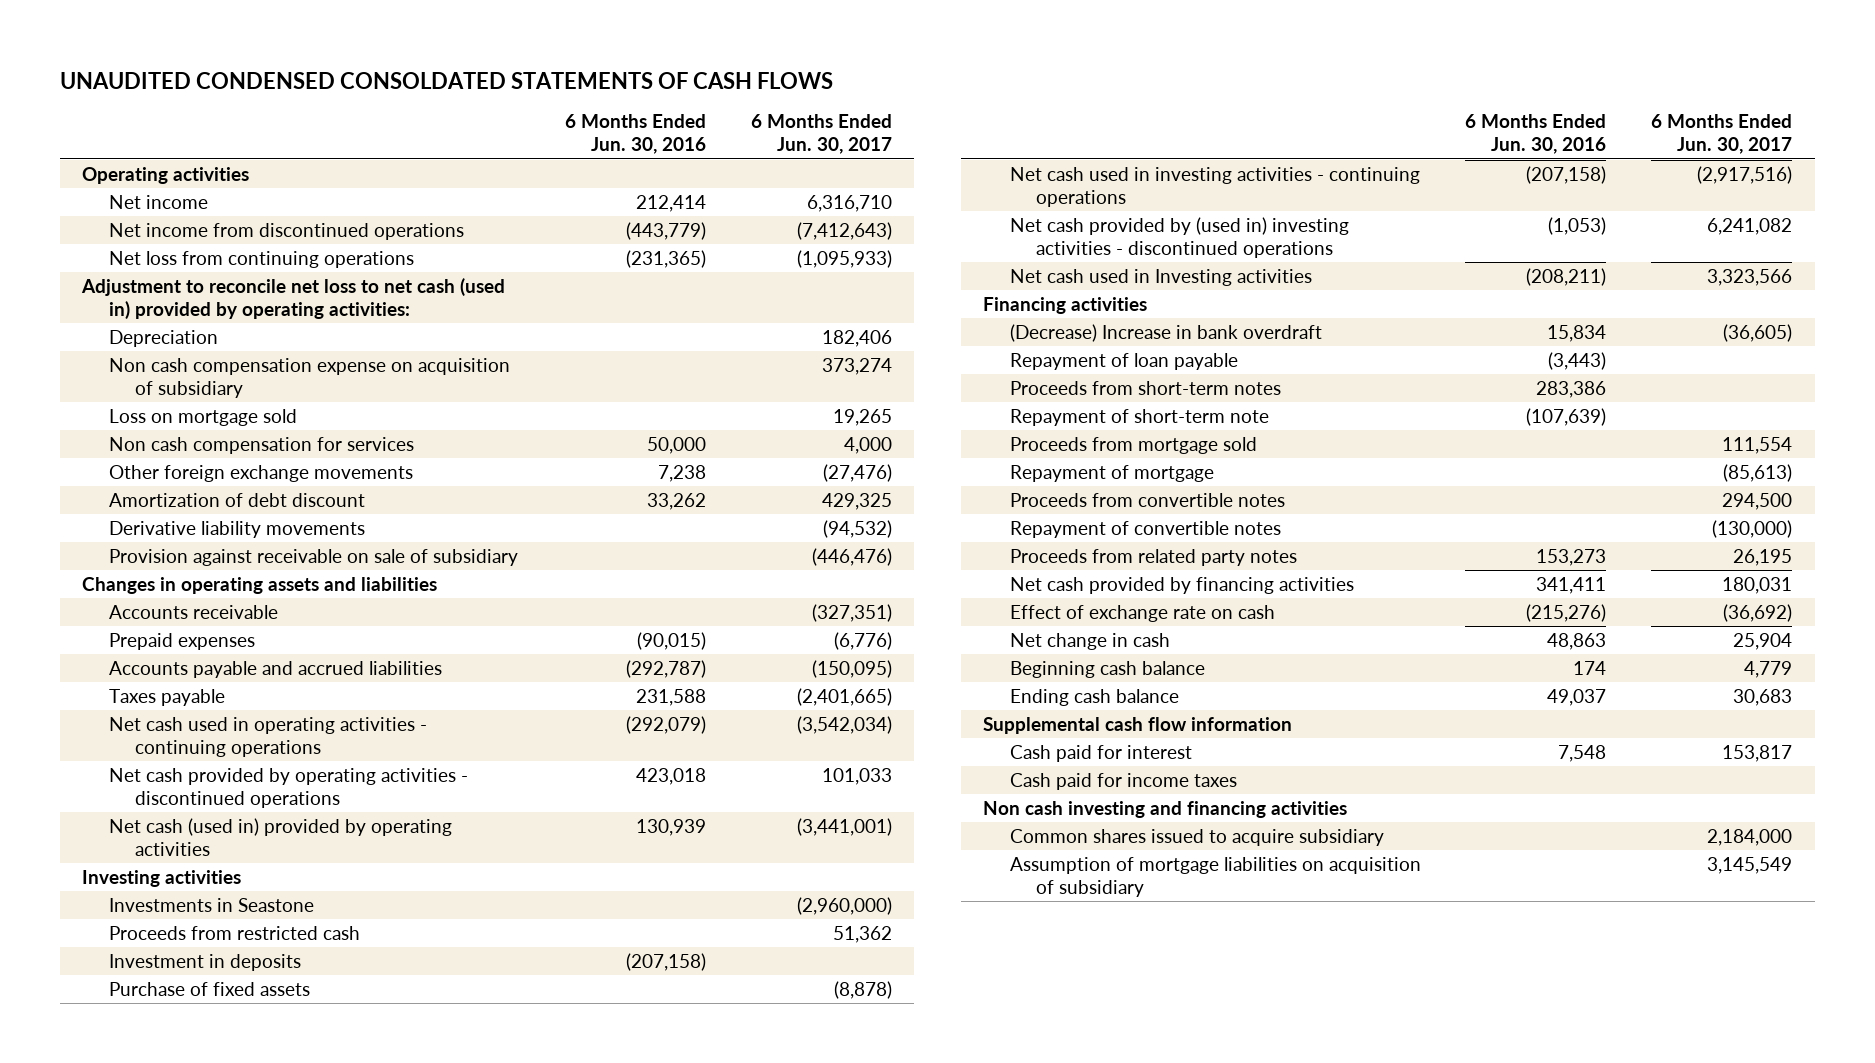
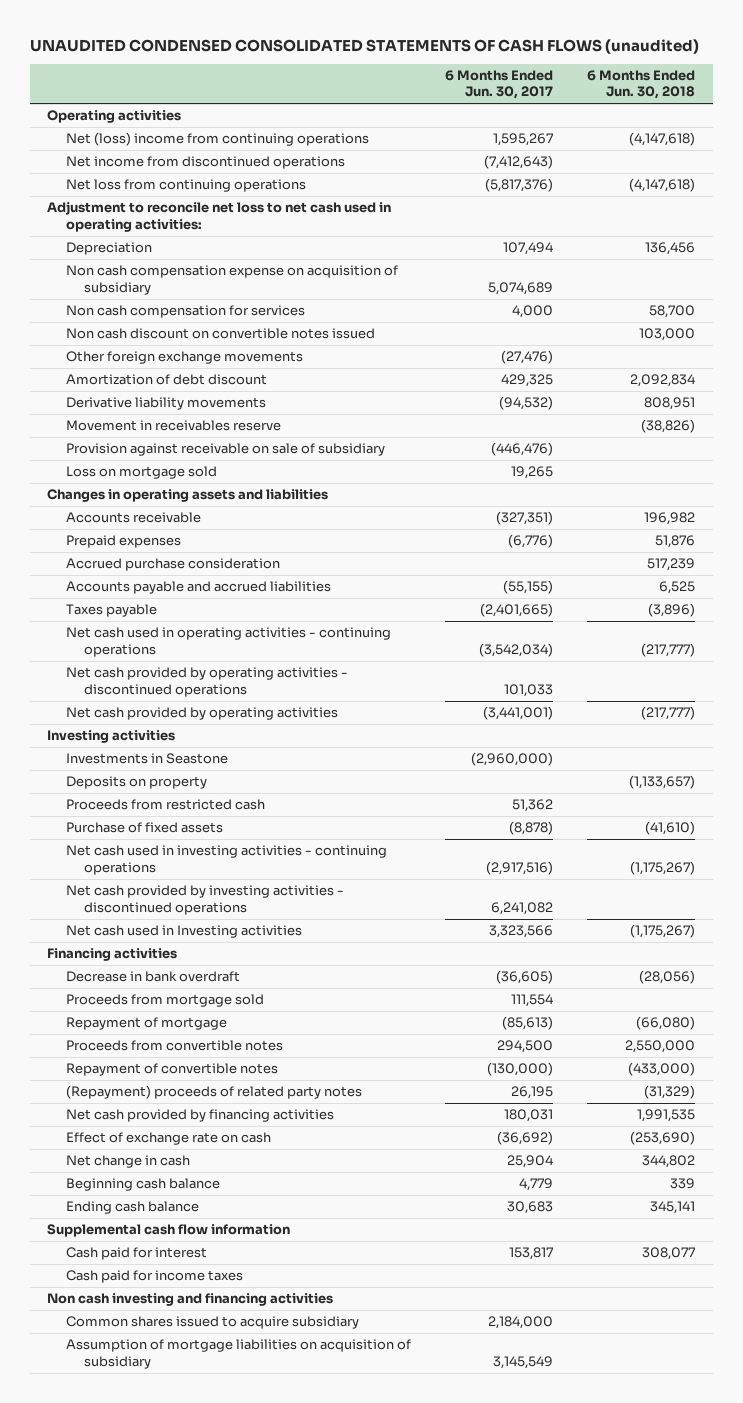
- UNAUDITED CONDENSED CONSOLDATED STATEMENTS OF CASH FLOWS
+ UNAUDITED CONDENSED CONSOLIDATED STATEMENTS OF CASH FLOWS (unaudited)
- | 6 Months Ended Jun. 30, 2016 | 6 Months Ended Jun. 30, 2017
+ | 6 Months Ended Jun. 30, 2017 | 6 Months Ended Jun. 30, 2018
- Net income | 212,414 | 6,316,710
+ Net (loss) income from continuing operations | 1,595,267 | (4,147,618)
- Net loss from continuing operations | (231,365) | (1,095,933)
- Adjustment to reconcile net loss to net cash (used in) provided by operating activities:
- Depreciation | | 182,406
- Non cash compensation expense on acquisition of subsidiary | | 373,274
+ Net loss from continuing operations | (5,817,376) | (4,147,618)
+ Adjustment to reconcile net loss to net cash used in operating activities:
+ Depreciation | 107,494 | 136,456
+ Non cash compensation expense on acquisition of subsidiary | 5,074,689 |
+ Non cash discount on convertible notes issued | | 103,000
+ Movement in receivables reserve | | (38,826)
moved down: Loss on mortgage sold | 19,265 |
- Accounts payable and accrued liabilities | (292,787) | (150,095)
+ Accrued purchase consideration | | 517,239
+ Accounts payable and accrued liabilities | (55,155) | 6,525
- Net cash (used in) provided by operating activities | 130,939 | (3,441,001)
+ Net cash provided by operating activities | (3,441,001) | (217,777)
+ Deposits on property | | (1,133,657)
- Investment in deposits | (207,158) |
- Net cash provided by (used in) investing activities - discontinued operations | (1,053) | 6,241,082
+ Net cash provided by investing activities - discontinued operations | 6,241,082 |
- (Decrease) Increase in bank overdraft | 15,834 | (36,605)
- Repayment of loan payable | (3,443) |
- Proceeds from short-term notes | 283,386 |
- Repayment of short-term note | (107,639) |
+ Decrease in bank overdraft | (36,605) | (28,056)
- Proceeds from related party notes | 153,273 | 26,195
+ (Repayment) proceeds of related party notes | 26,195 | (31,329)

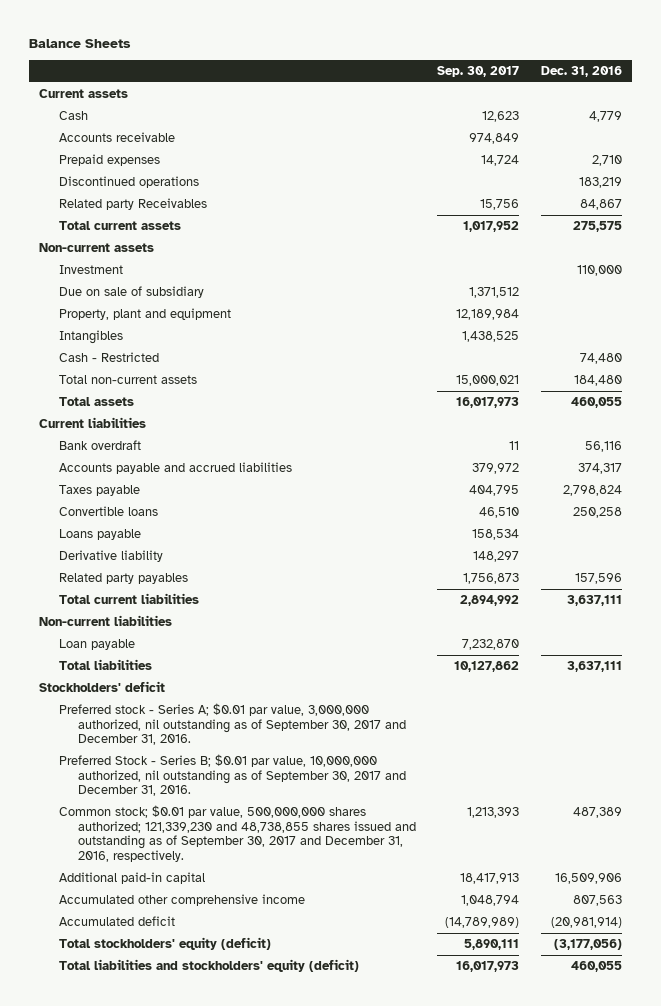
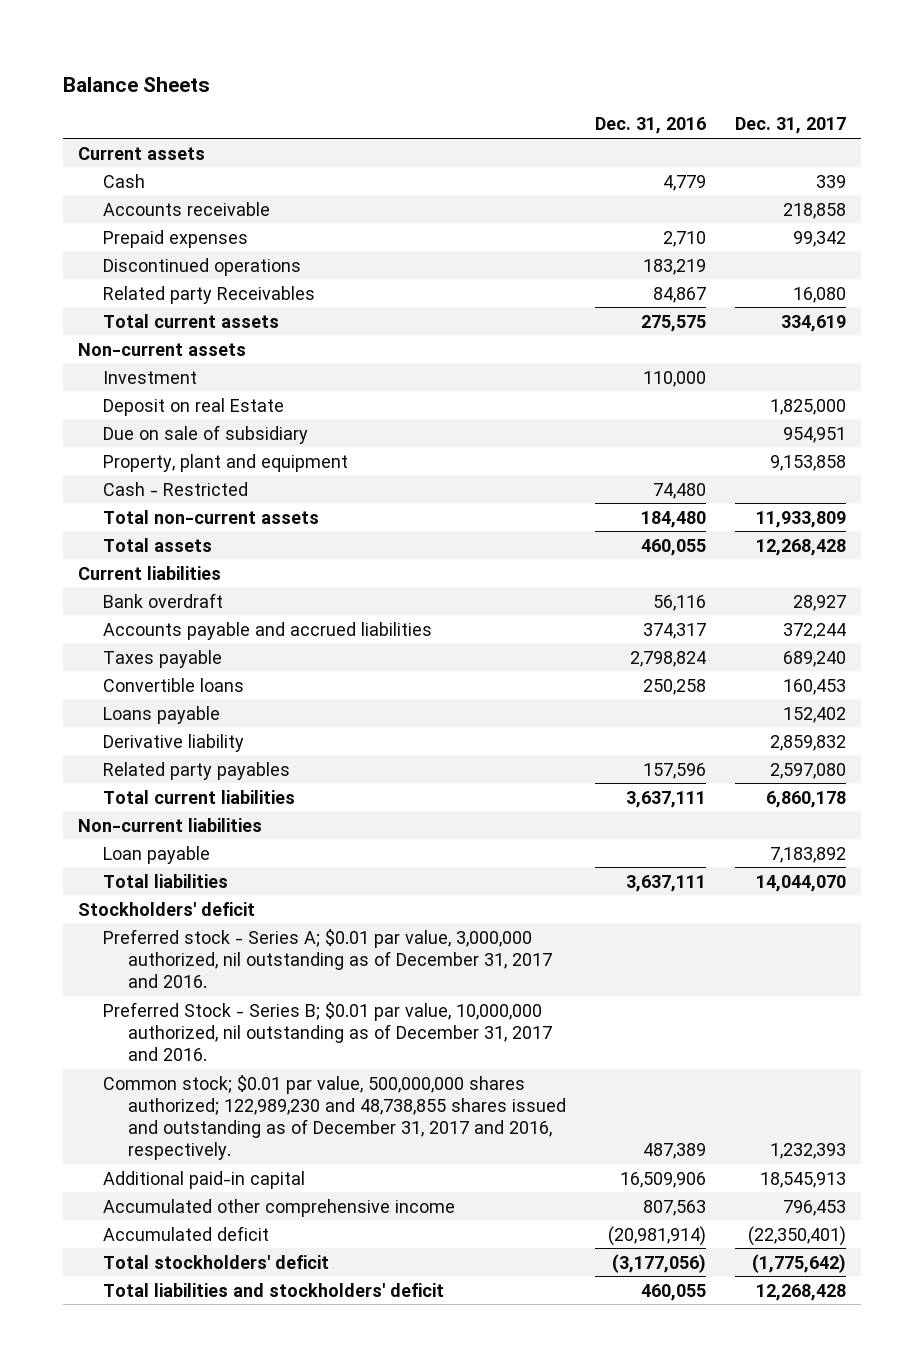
- | Sep. 30, 2017 | Dec. 31, 2016
+ | Dec. 31, 2016 | Dec. 31, 2017
+ Deposit on real Estate | | 1,825,000
- Intangibles | 1,438,525 |
- Preferred stock - Series A; $0.01 par value, 3,000,000 authorized, nil outstanding as of September 30, 2017 and December 31, 2016.
- Preferred Stock - Series B; $0.01 par value, 10,000,000 authorized, nil outstanding as of September 30, 2017 and December 31, 2016.
- Common stock; $0.01 par value, 500,000,000 shares authorized; 121,339,230 and 48,738,855 shares issued and outstanding as of September 30, 2017 and December 31, 2016, respectively. | 1,213,393 | 487,389
+ Preferred stock - Series A; $0.01 par value, 3,000,000 authorized, nil outstanding as of December 31, 2017 and 2016.
+ Preferred Stock - Series B; $0.01 par value, 10,000,000 authorized, nil outstanding as of December 31, 2017 and 2016.
+ Common stock; $0.01 par value, 500,000,000 shares authorized; 122,989,230 and 48,738,855 shares issued and outstanding as of December 31, 2017 and 2016, respectively. | 487,389 | 1,232,393
- Total stockholders' equity (deficit) | 5,890,111 | (3,177,056)
- Total liabilities and stockholders' equity (deficit) | 16,017,973 | 460,055
+ Total stockholders' deficit | (3,177,056) | (1,775,642)
+ Total liabilities and stockholders' deficit | 460,055 | 12,268,428

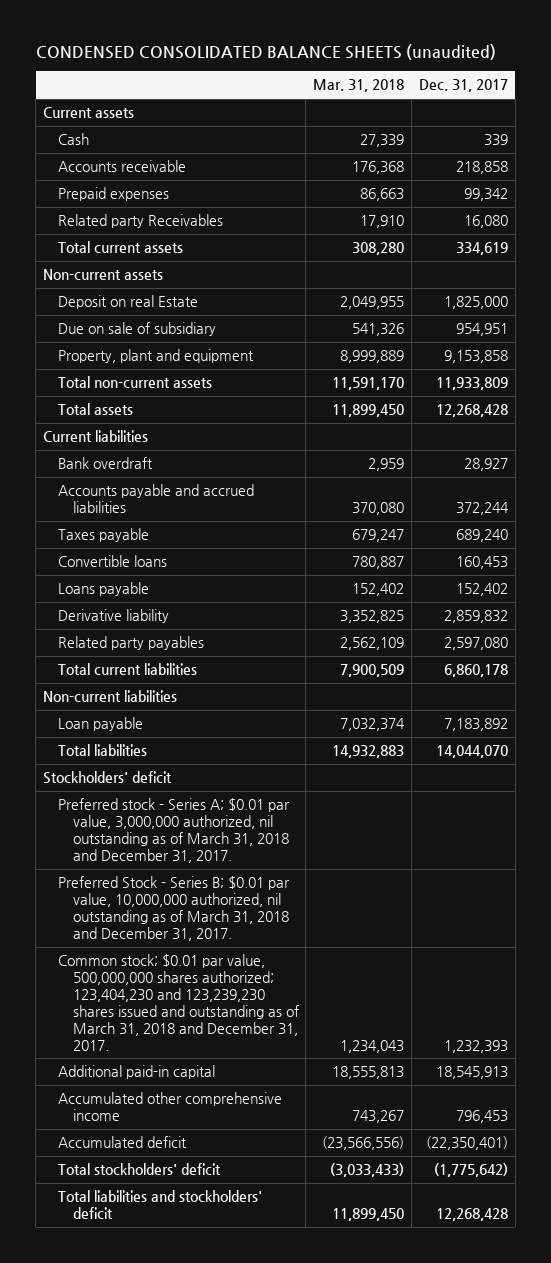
- Balance Sheets
+ CONDENSED CONSOLIDATED BALANCE SHEETS (unaudited)
- | Dec. 31, 2016 | Dec. 31, 2017
+ | Mar. 31, 2018 | Dec. 31, 2017
- Discontinued operations | 183,219 |
- Investment | 110,000 |
- Cash - Restricted | 74,480 |
- Preferred stock - Series A; $0.01 par value, 3,000,000 authorized, nil outstanding as of December 31, 2017 and 2016.
- Preferred Stock - Series B; $0.01 par value, 10,000,000 authorized, nil outstanding as of December 31, 2017 and 2016.
- Common stock; $0.01 par value, 500,000,000 shares authorized; 122,989,230 and 48,738,855 shares issued and outstanding as of December 31, 2017 and 2016, respectively. | 487,389 | 1,232,393
+ Preferred stock - Series A; $0.01 par value, 3,000,000 authorized, nil outstanding as of March 31, 2018 and December 31, 2017.
+ Preferred Stock - Series B; $0.01 par value, 10,000,000 authorized, nil outstanding as of March 31, 2018 and December 31, 2017.
+ Common stock; $0.01 par value, 500,000,000 shares authorized; 123,404,230 and 123,239,230 shares issued and outstanding as of March 31, 2018 and December 31, 2017. | 1,234,043 | 1,232,393

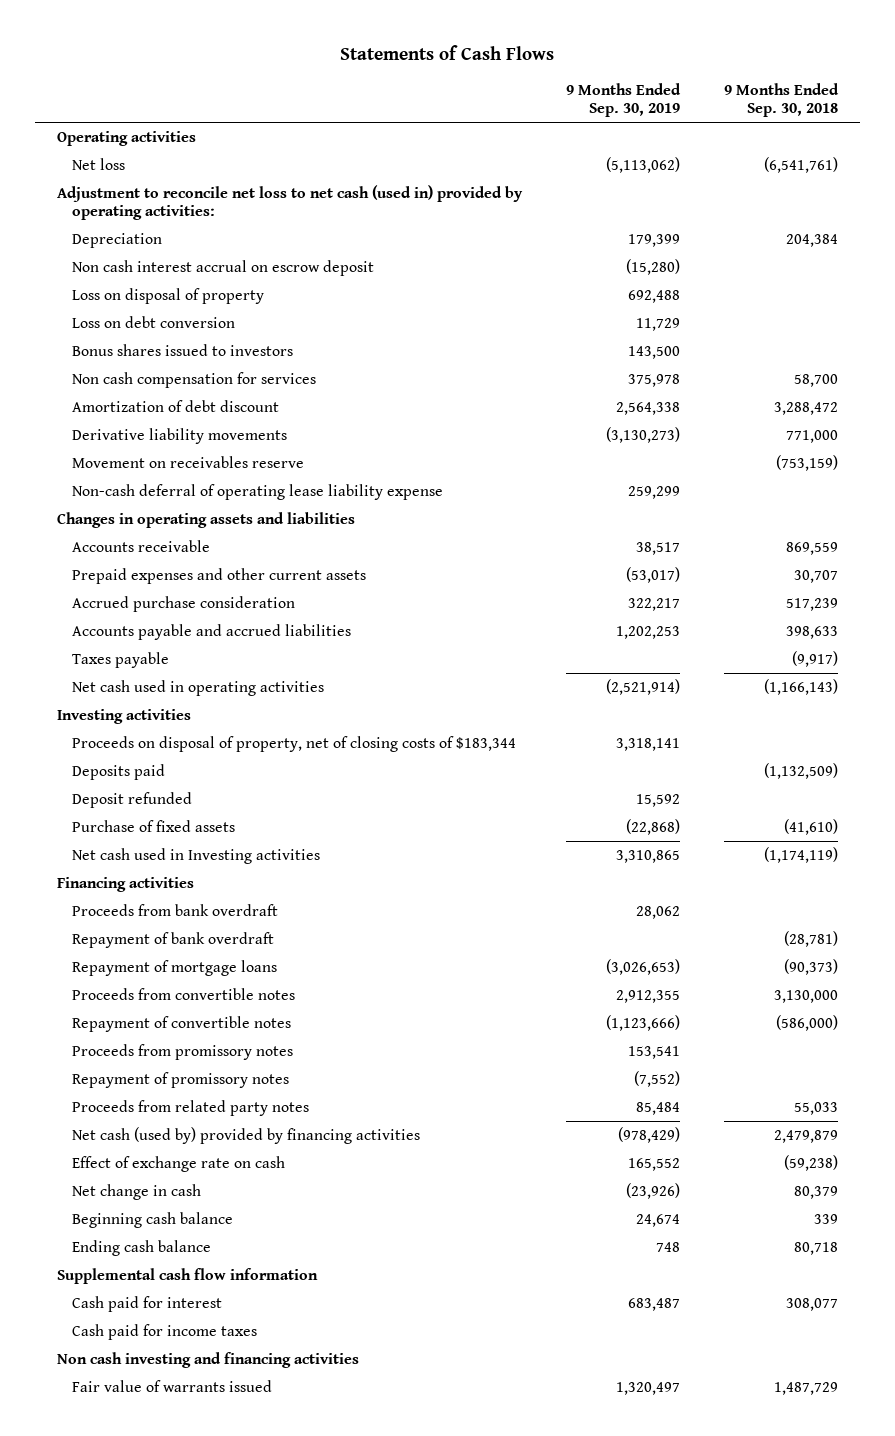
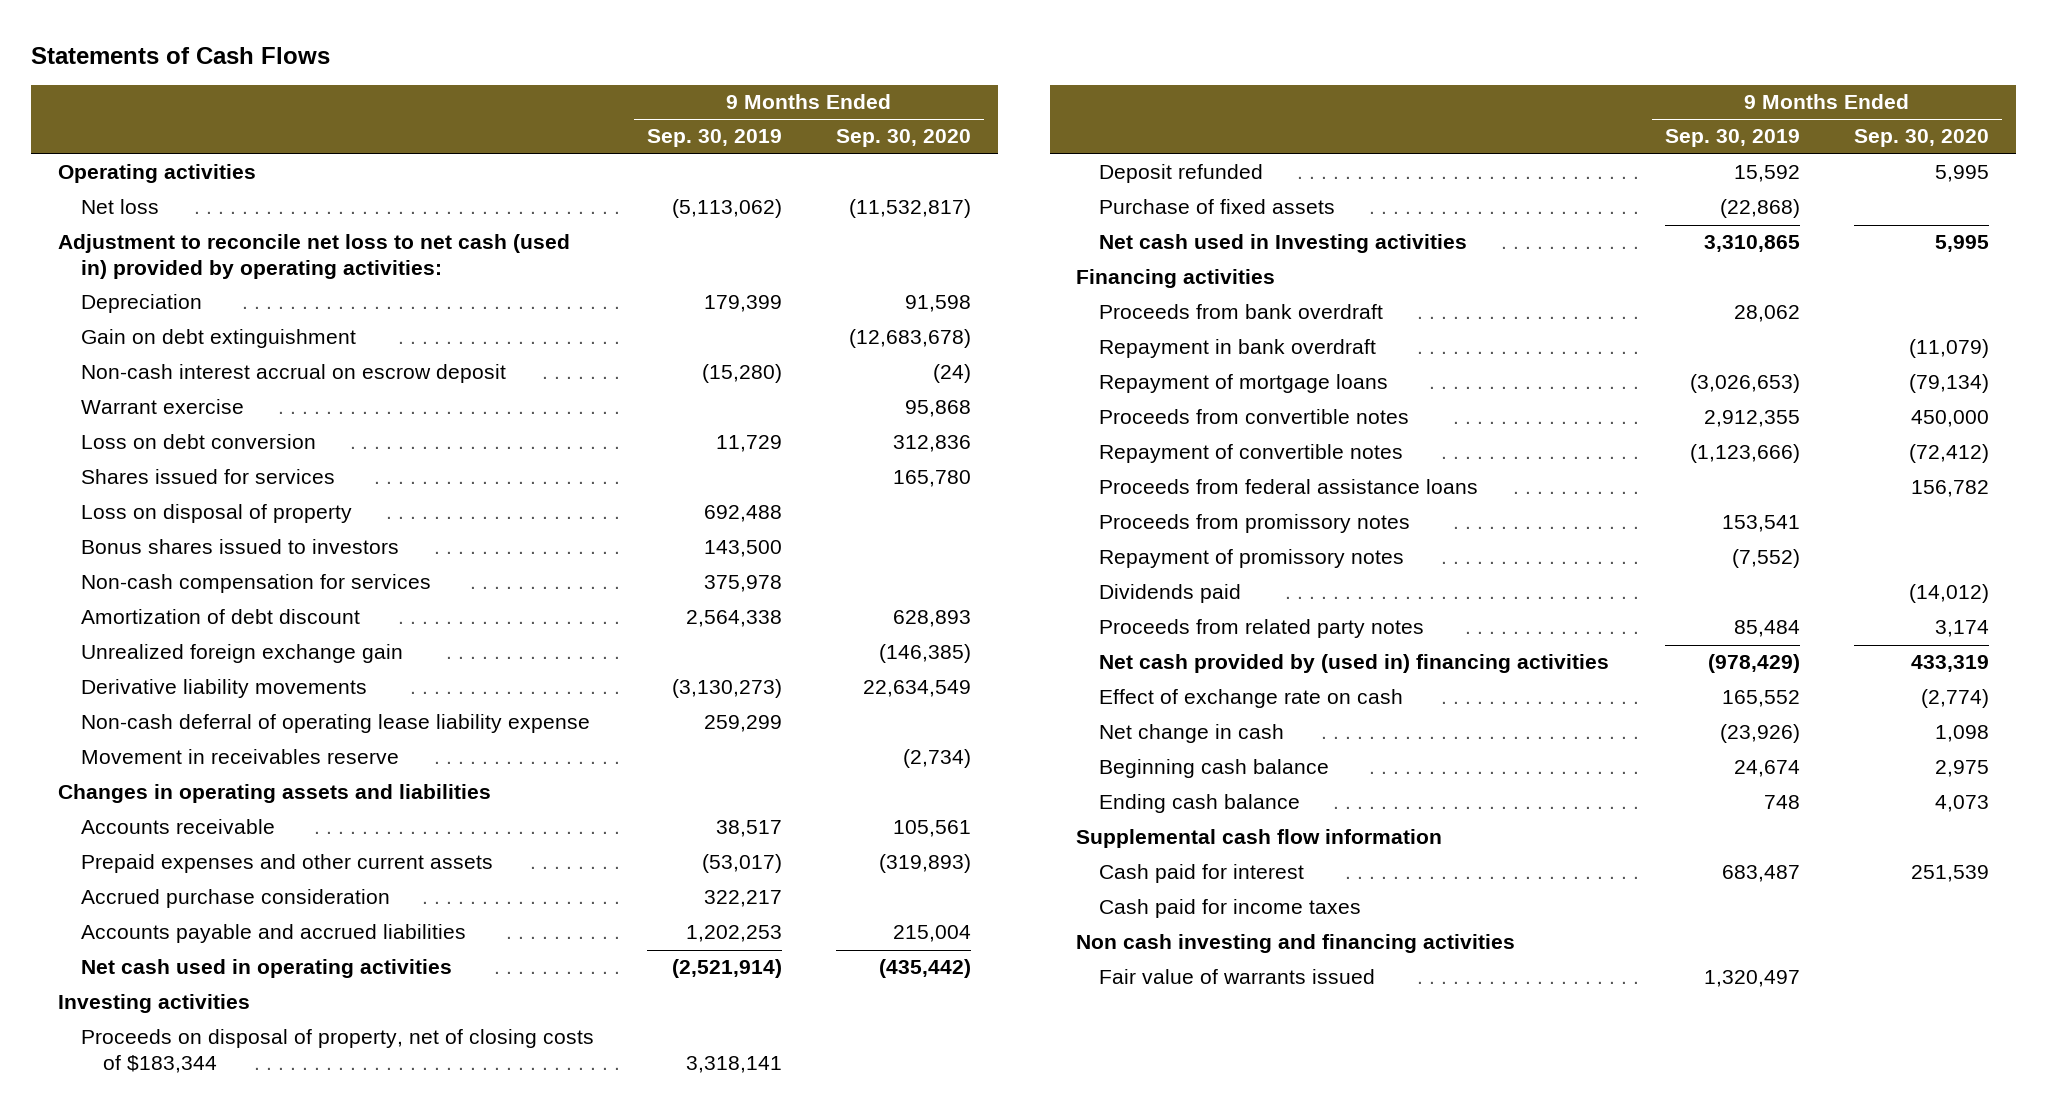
- | 9 Months Ended Sep. 30, 2019 | 9 Months Ended Sep. 30, 2018
+ | 9 Months Ended Sep. 30, 2019 | 9 Months Ended Sep. 30, 2020
- Non cash interest accrual on escrow deposit | (15,280) |
+ Gain on debt extinguishment | | (12,683,678)
+ Non-cash interest accrual on escrow deposit | (15,280) | (24)
+ Warrant exercise | | 95,868
+ Shares issued for services | | 165,780
moved down: Loss on disposal of property | 692,488 |
- Non cash compensation for services | 375,978 | 58,700
+ Non-cash compensation for services | 375,978 |
+ Unrealized foreign exchange gain | | (146,385)
- Movement on receivables reserve | | (753,159)
+ Movement in receivables reserve | | (2,734)
- Taxes payable | | (9,917)
- Deposits paid | | (1,132,509)
- Repayment of bank overdraft | | (28,781)
+ Repayment in bank overdraft | | (11,079)
+ Proceeds from federal assistance loans | | 156,782
+ Dividends paid | | (14,012)
- Net cash (used by) provided by financing activities | (978,429) | 2,479,879
+ Net cash provided by (used in) financing activities | (978,429) | 433,319

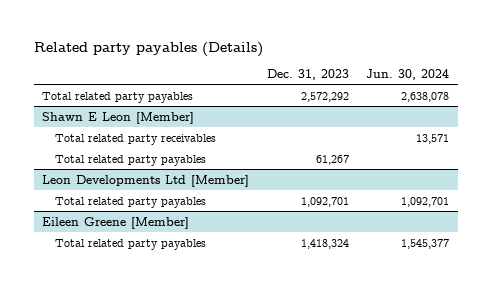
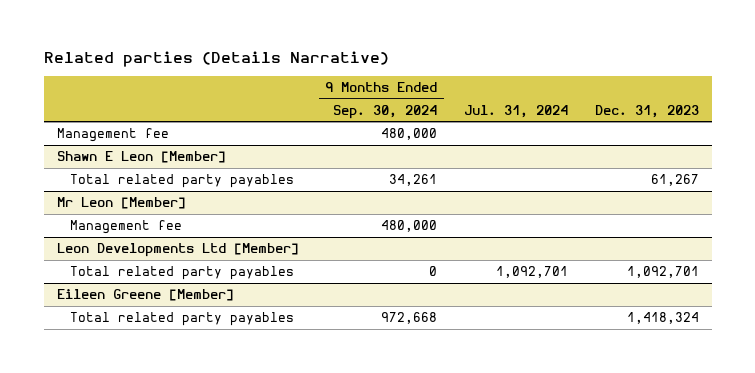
- Related party payables (Details)
+ Related parties (Details Narrative)
- | Dec. 31, 2023 | Jun. 30, 2024
+ | 9 Months Ended Sep. 30, 2024 | Jul. 31, 2024 | Dec. 31, 2023
- Total related party payables | 2,572,292 | 2,638,078
+ Management fee | 480,000 | |
@ Shawn E Leon [Member]
- Total related party receivables | | 13,571
+ Mr Leon [Member]
+ Management fee | 480,000 | |

